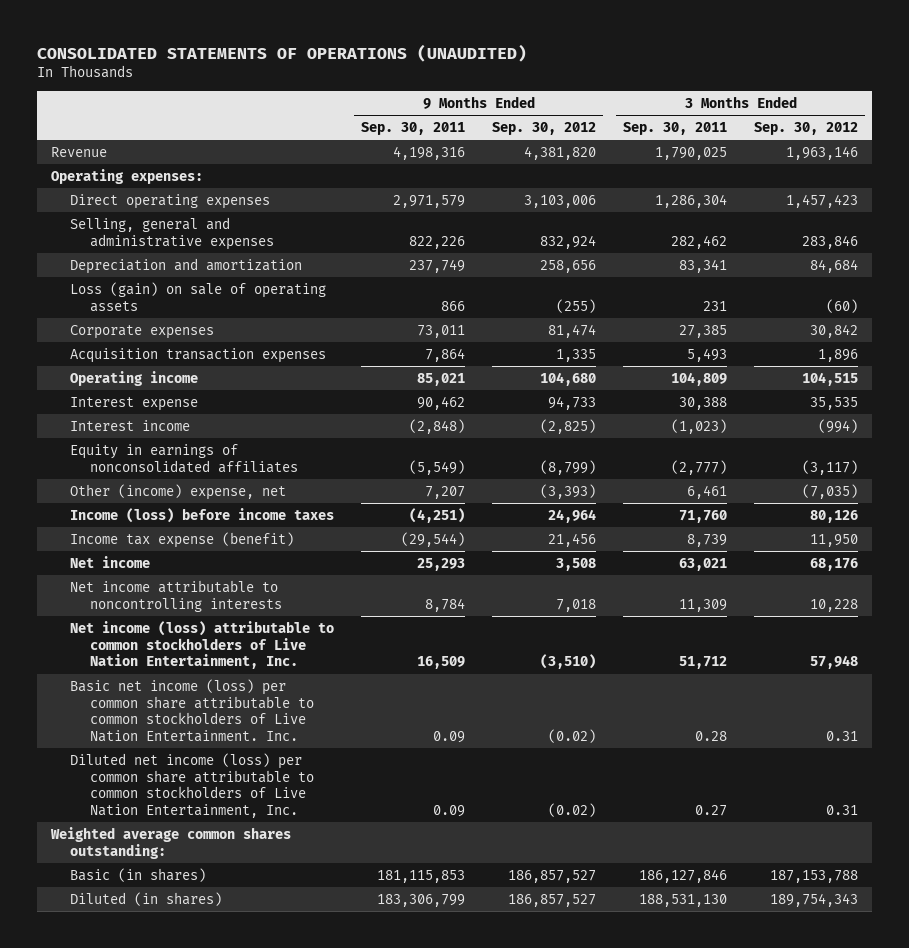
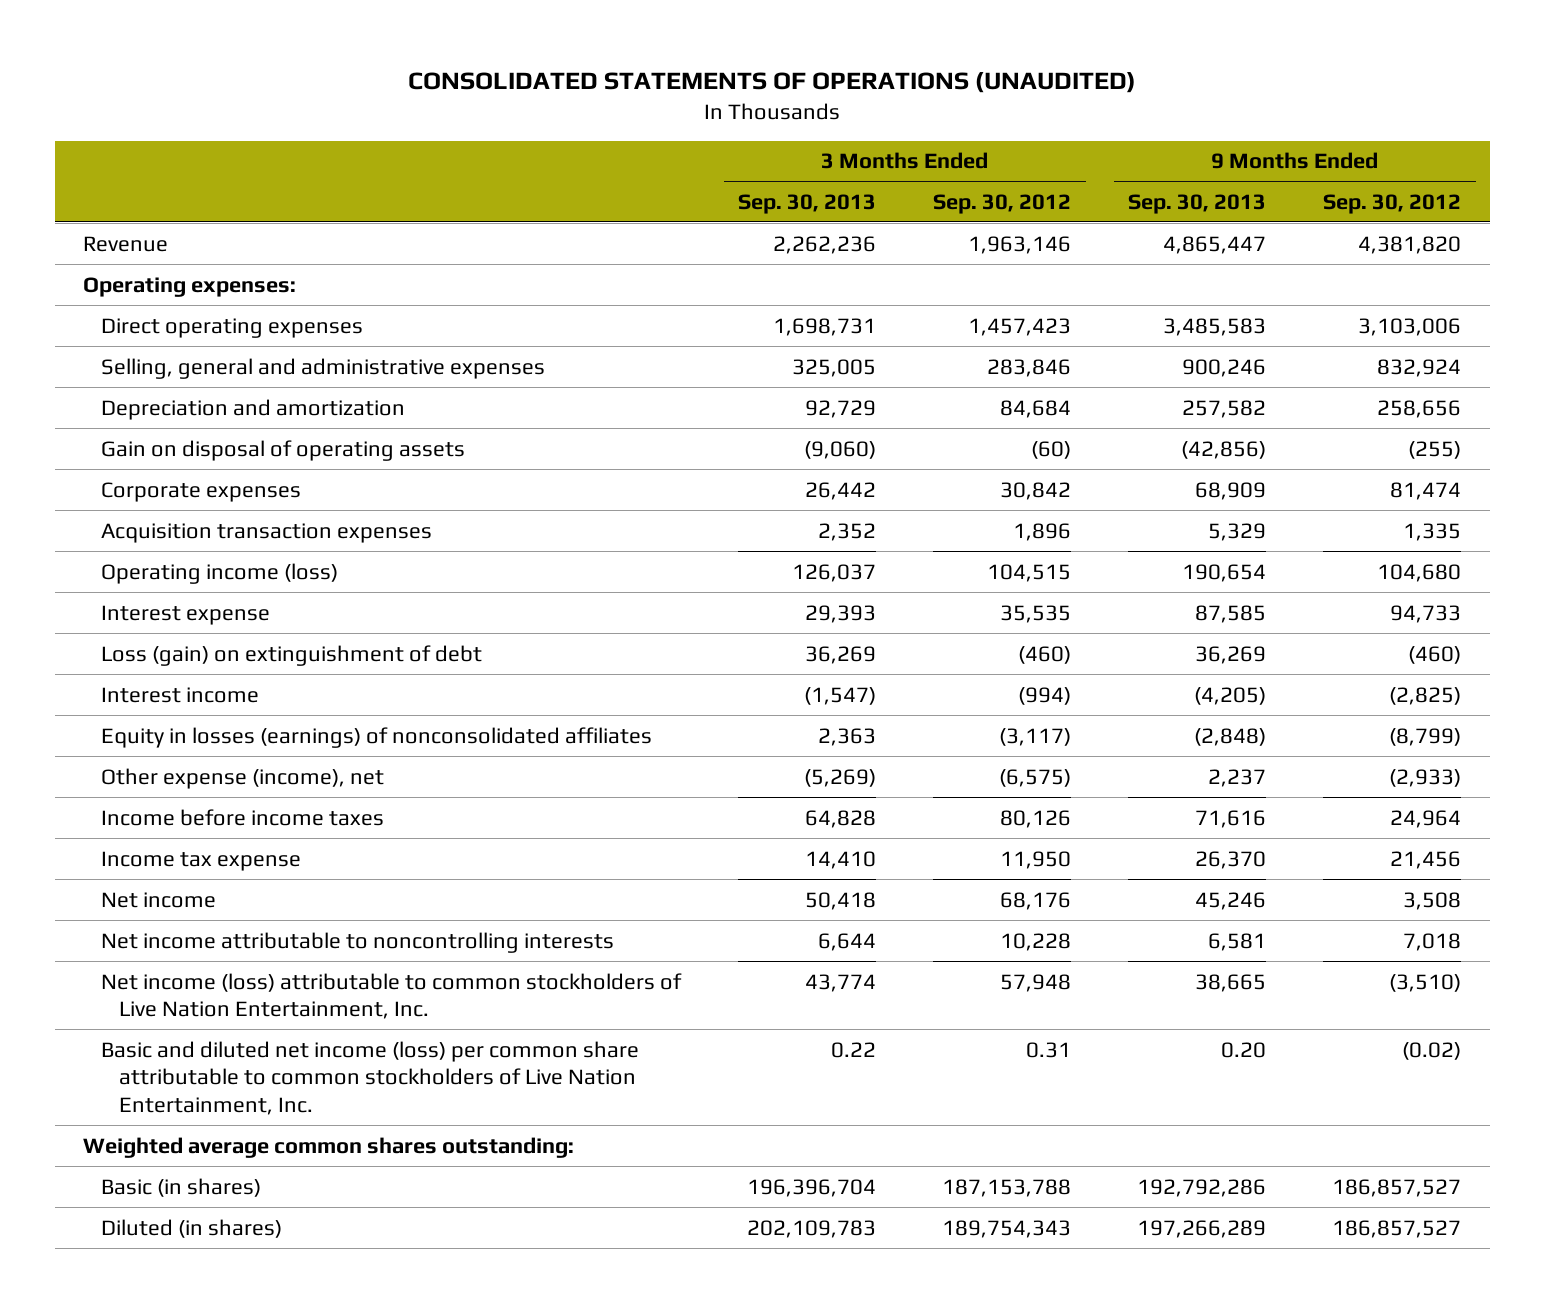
- | 9 Months Ended Sep. 30, 2011 | 9 Months Ended Sep. 30, 2012 | 3 Months Ended Sep. 30, 2011 | 3 Months Ended Sep. 30, 2012
+ | 3 Months Ended Sep. 30, 2013 | 3 Months Ended Sep. 30, 2012 | 9 Months Ended Sep. 30, 2013 | 9 Months Ended Sep. 30, 2012
- Loss (gain) on sale of operating assets | 866 | (255) | 231 | (60)
+ Gain on disposal of operating assets | (9,060) | (60) | (42,856) | (255)
- Operating income | 85,021 | 104,680 | 104,809 | 104,515
+ Operating income (loss) | 126,037 | 104,515 | 190,654 | 104,680
+ Loss (gain) on extinguishment of debt | 36,269 | (460) | 36,269 | (460)
- Equity in earnings of nonconsolidated affiliates | (5,549) | (8,799) | (2,777) | (3,117)
- Other (income) expense, net | 7,207 | (3,393) | 6,461 | (7,035)
- Income (loss) before income taxes | (4,251) | 24,964 | 71,760 | 80,126
- Income tax expense (benefit) | (29,544) | 21,456 | 8,739 | 11,950
+ Equity in losses (earnings) of nonconsolidated affiliates | 2,363 | (3,117) | (2,848) | (8,799)
+ Other expense (income), net | (5,269) | (6,575) | 2,237 | (2,933)
+ Income before income taxes | 64,828 | 80,126 | 71,616 | 24,964
+ Income tax expense | 14,410 | 11,950 | 26,370 | 21,456
- Basic net income (loss) per common share attributable to common stockholders of Live Nation Entertainment. Inc. | 0.09 | (0.02) | 0.28 | 0.31
- Diluted net income (loss) per common share attributable to common stockholders of Live Nation Entertainment, Inc. | 0.09 | (0.02) | 0.27 | 0.31
+ Basic and diluted net income (loss) per common share attributable to common stockholders of Live Nation Entertainment, Inc. | 0.22 | 0.31 | 0.20 | (0.02)

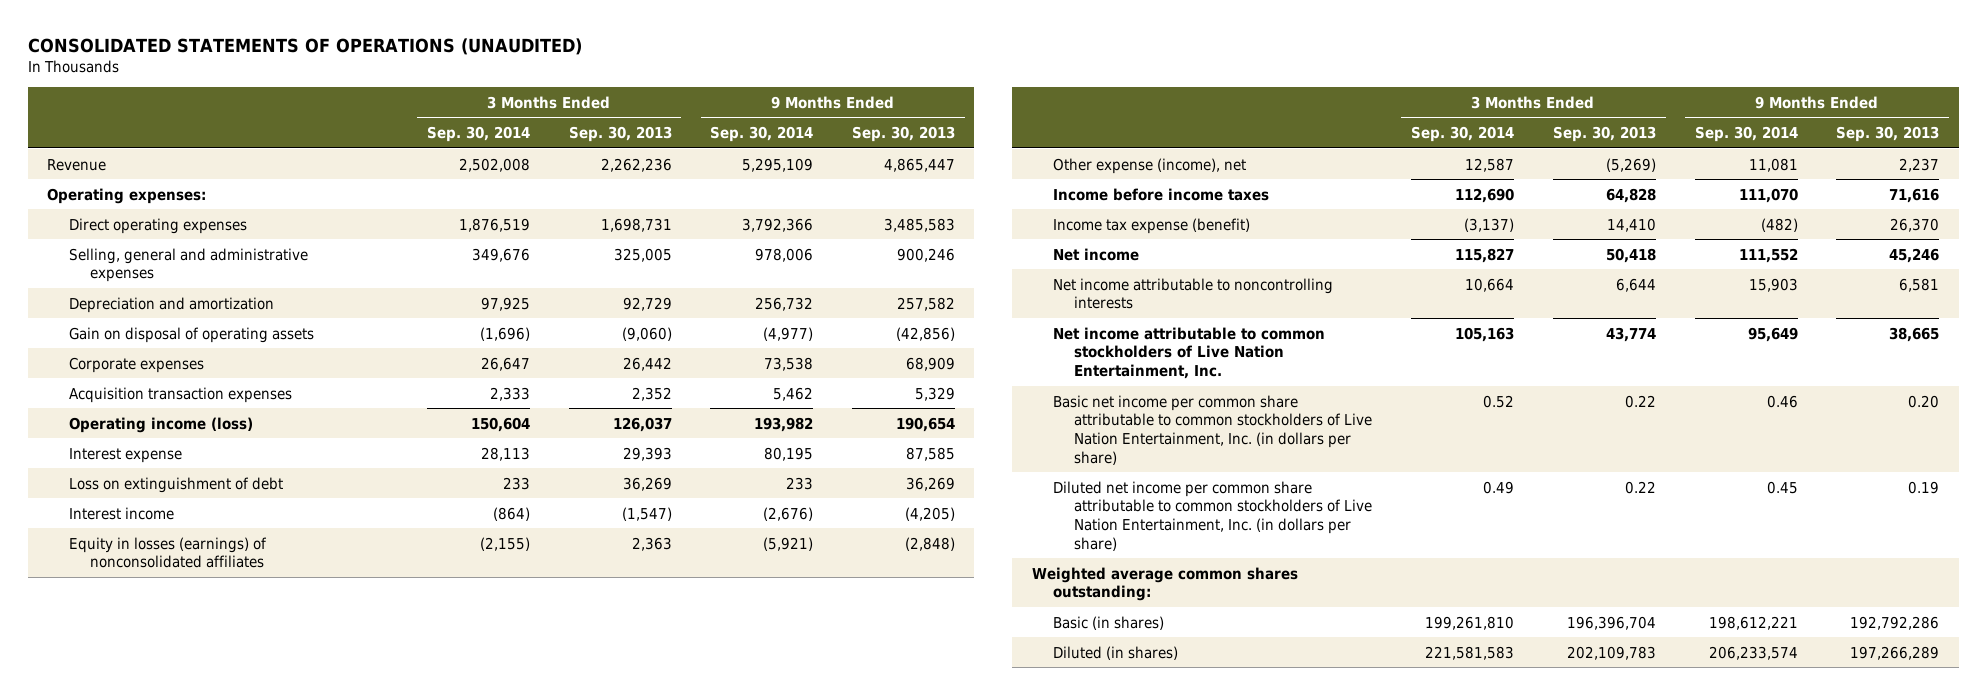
- | 3 Months Ended Sep. 30, 2013 | 3 Months Ended Sep. 30, 2012 | 9 Months Ended Sep. 30, 2013 | 9 Months Ended Sep. 30, 2012
+ | 3 Months Ended Sep. 30, 2014 | 3 Months Ended Sep. 30, 2013 | 9 Months Ended Sep. 30, 2014 | 9 Months Ended Sep. 30, 2013
- Loss (gain) on extinguishment of debt | 36,269 | (460) | 36,269 | (460)
+ Loss on extinguishment of debt | 233 | 36,269 | 233 | 36,269
- Income tax expense | 14,410 | 11,950 | 26,370 | 21,456
+ Income tax expense (benefit) | (3,137) | 14,410 | (482) | 26,370
- Net income (loss) attributable to common stockholders of Live Nation Entertainment, Inc. | 43,774 | 57,948 | 38,665 | (3,510)
- Basic and diluted net income (loss) per common share attributable to common stockholders of Live Nation Entertainment, Inc. | 0.22 | 0.31 | 0.20 | (0.02)
+ Net income attributable to common stockholders of Live Nation Entertainment, Inc. | 105,163 | 43,774 | 95,649 | 38,665
+ Basic net income per common share attributable to common stockholders of Live Nation Entertainment, Inc. (in dollars per share) | 0.52 | 0.22 | 0.46 | 0.20
+ Diluted net income per common share attributable to common stockholders of Live Nation Entertainment, Inc. (in dollars per share) | 0.49 | 0.22 | 0.45 | 0.19

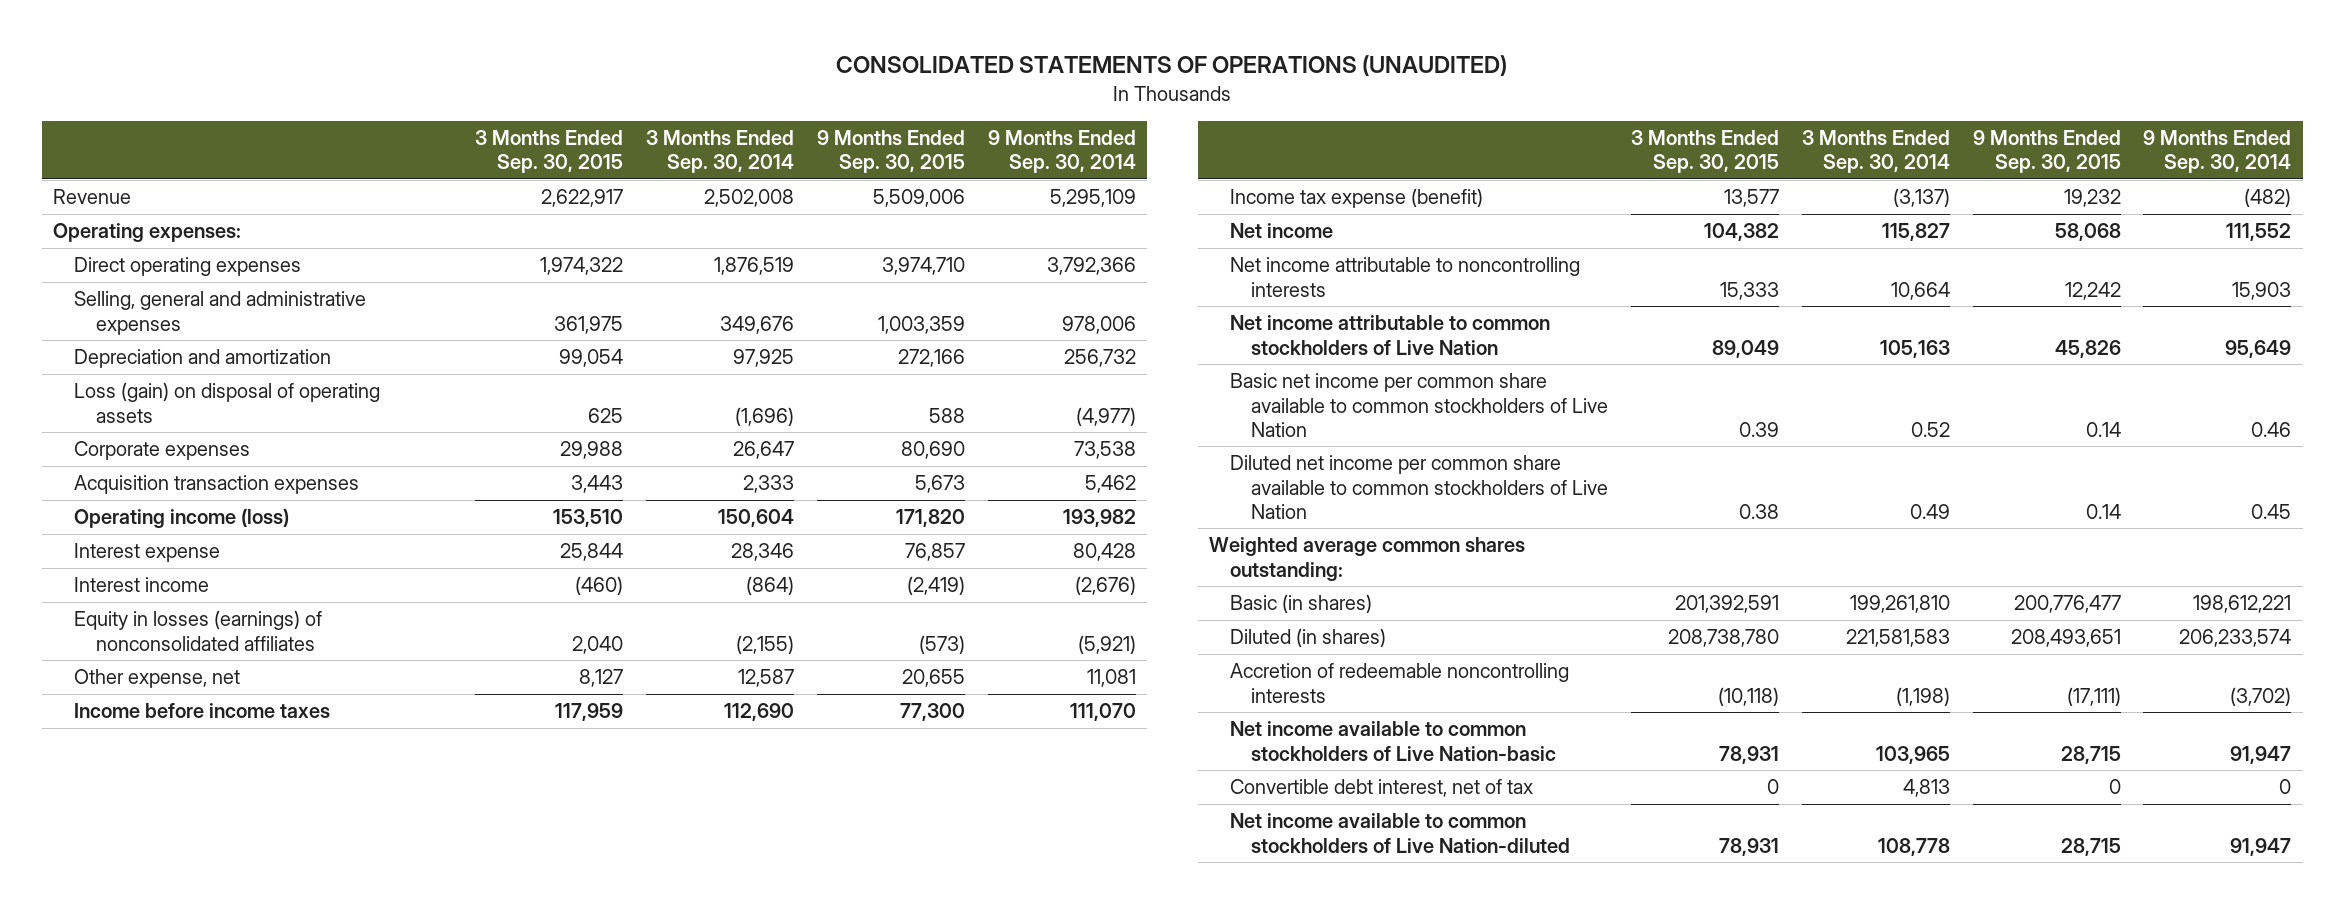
- | 3 Months Ended Sep. 30, 2014 | 3 Months Ended Sep. 30, 2013 | 9 Months Ended Sep. 30, 2014 | 9 Months Ended Sep. 30, 2013
+ | 3 Months Ended Sep. 30, 2015 | 3 Months Ended Sep. 30, 2014 | 9 Months Ended Sep. 30, 2015 | 9 Months Ended Sep. 30, 2014
- Gain on disposal of operating assets | (1,696) | (9,060) | (4,977) | (42,856)
+ Loss (gain) on disposal of operating assets | 625 | (1,696) | 588 | (4,977)
- Interest expense | 28,113 | 29,393 | 80,195 | 87,585
- Loss on extinguishment of debt | 233 | 36,269 | 233 | 36,269
+ Interest expense | 25,844 | 28,346 | 76,857 | 80,428
- Other expense (income), net | 12,587 | (5,269) | 11,081 | 2,237
+ Other expense, net | 8,127 | 12,587 | 20,655 | 11,081
- Net income attributable to common stockholders of Live Nation Entertainment, Inc. | 105,163 | 43,774 | 95,649 | 38,665
- Basic net income per common share attributable to common stockholders of Live Nation Entertainment, Inc. (in dollars per share) | 0.52 | 0.22 | 0.46 | 0.20
- Diluted net income per common share attributable to common stockholders of Live Nation Entertainment, Inc. (in dollars per share) | 0.49 | 0.22 | 0.45 | 0.19
+ Net income attributable to common stockholders of Live Nation | 89,049 | 105,163 | 45,826 | 95,649
+ Basic net income per common share available to common stockholders of Live Nation | 0.39 | 0.52 | 0.14 | 0.46
+ Diluted net income per common share available to common stockholders of Live Nation | 0.38 | 0.49 | 0.14 | 0.45
+ Accretion of redeemable noncontrolling interests | (10,118) | (1,198) | (17,111) | (3,702)
+ Net income available to common stockholders of Live Nation-basic | 78,931 | 103,965 | 28,715 | 91,947
+ Convertible debt interest, net of tax | 0 | 4,813 | 0 | 0
+ Net income available to common stockholders of Live Nation-diluted | 78,931 | 108,778 | 28,715 | 91,947

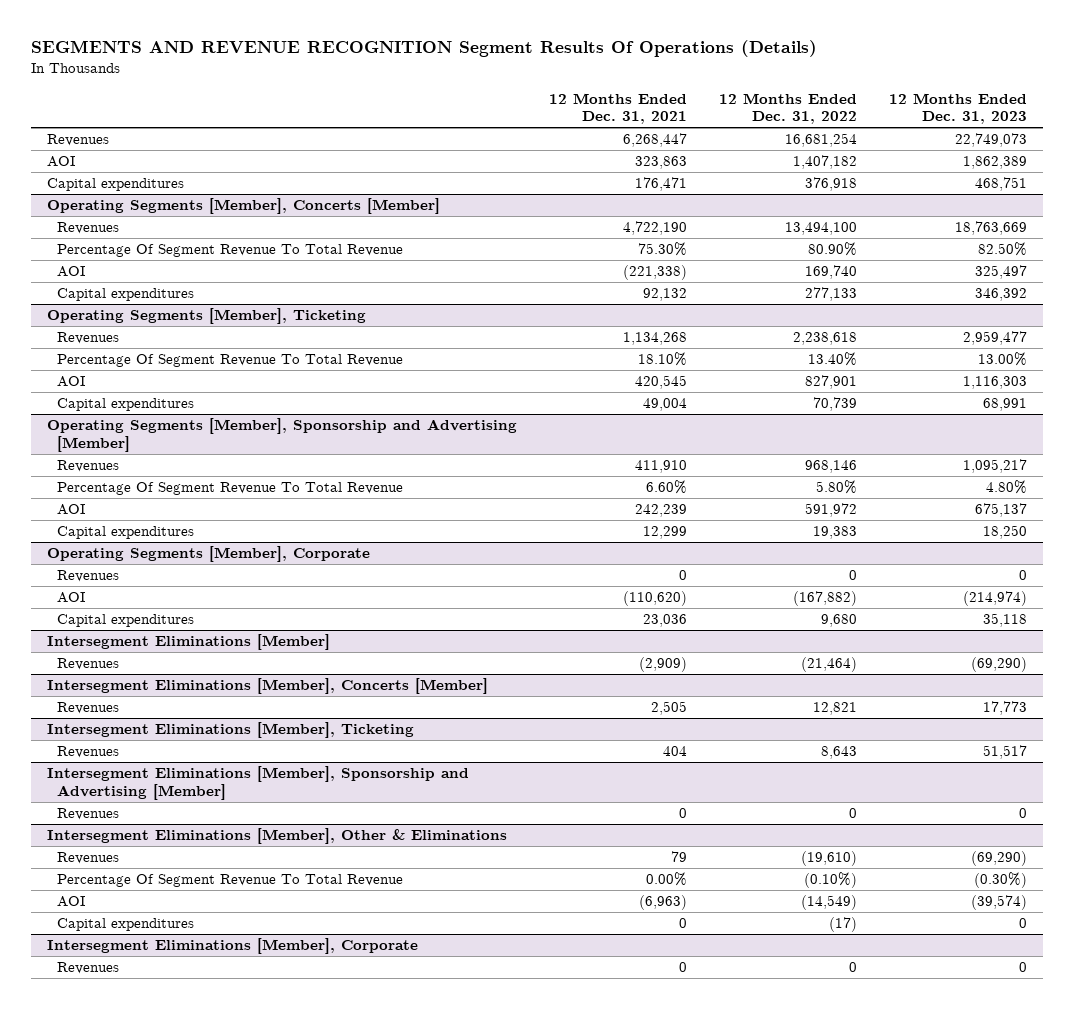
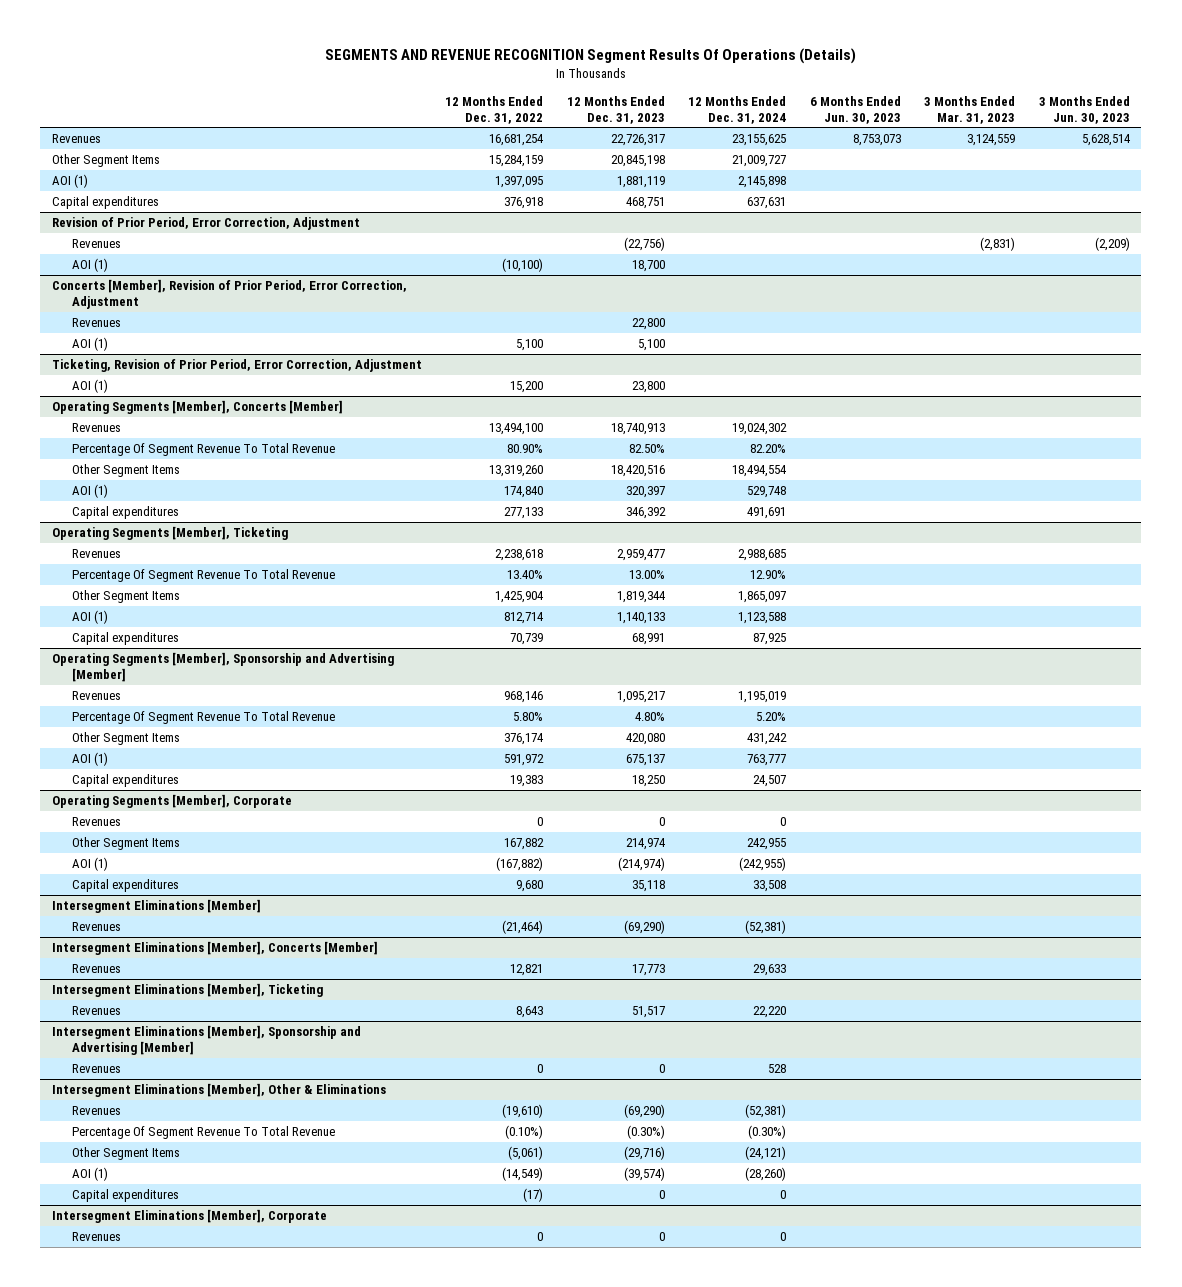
- | 12 Months Ended Dec. 31, 2021 | 12 Months Ended Dec. 31, 2022 | 12 Months Ended Dec. 31, 2023
+ | 12 Months Ended Dec. 31, 2022 | 12 Months Ended Dec. 31, 2023 | 12 Months Ended Dec. 31, 2024 | 6 Months Ended Jun. 30, 2023 | 3 Months Ended Mar. 31, 2023 | 3 Months Ended Jun. 30, 2023
- Revenues | 6,268,447 | 16,681,254 | 22,749,073
- AOI | 323,863 | 1,407,182 | 1,862,389
+ Revenues | 16,681,254 | 22,726,317 | 23,155,625 | 8,753,073 | 3,124,559 | 5,628,514
+ Other Segment Items | 15,284,159 | 20,845,198 | 21,009,727 | | |
+ AOI (1) | 1,397,095 | 1,881,119 | 2,145,898 | | |
+ Revision of Prior Period, Error Correction, Adjustment
+ Revenues | | (22,756) | | | (2,831) | (2,209)
+ AOI (1) | (10,100) | 18,700 | | | |
+ Concerts [Member], Revision of Prior Period, Error Correction, Adjustment
+ Revenues | | 22,800 | | | |
+ AOI (1) | 5,100 | 5,100 | | | |
+ Ticketing, Revision of Prior Period, Error Correction, Adjustment
+ AOI (1) | 15,200 | 23,800 | | | |
@ Operating Segments [Member], Concerts [Member]
- Revenues | 4,722,190 | 13,494,100 | 18,763,669
+ Revenues | 13,494,100 | 18,740,913 | 19,024,302 | | |
- AOI | (221,338) | 169,740 | 325,497
+ Other Segment Items | 13,319,260 | 18,420,516 | 18,494,554 | | |
+ AOI (1) | 174,840 | 320,397 | 529,748 | | |
@ Operating Segments [Member], Ticketing
- AOI | 420,545 | 827,901 | 1,116,303
+ Other Segment Items | 1,425,904 | 1,819,344 | 1,865,097 | | |
+ AOI (1) | 812,714 | 1,140,133 | 1,123,588 | | |
@ Operating Segments [Member], Sponsorship and Advertising [Member]
- AOI | 242,239 | 591,972 | 675,137
+ Other Segment Items | 376,174 | 420,080 | 431,242 | | |
+ AOI (1) | 591,972 | 675,137 | 763,777 | | |
@ Operating Segments [Member], Corporate
- AOI | (110,620) | (167,882) | (214,974)
+ Other Segment Items | 167,882 | 214,974 | 242,955 | | |
+ AOI (1) | (167,882) | (214,974) | (242,955) | | |
@ Intersegment Eliminations [Member], Other & Eliminations
- AOI | (6,963) | (14,549) | (39,574)
+ Other Segment Items | (5,061) | (29,716) | (24,121) | | |
+ AOI (1) | (14,549) | (39,574) | (28,260) | | |

